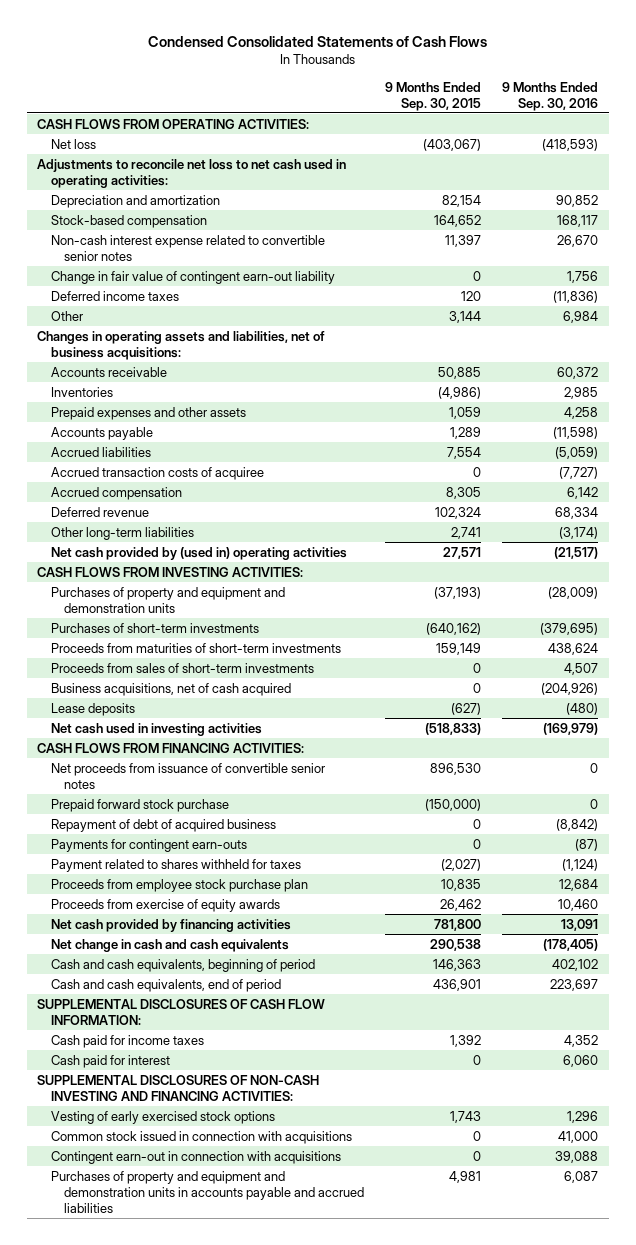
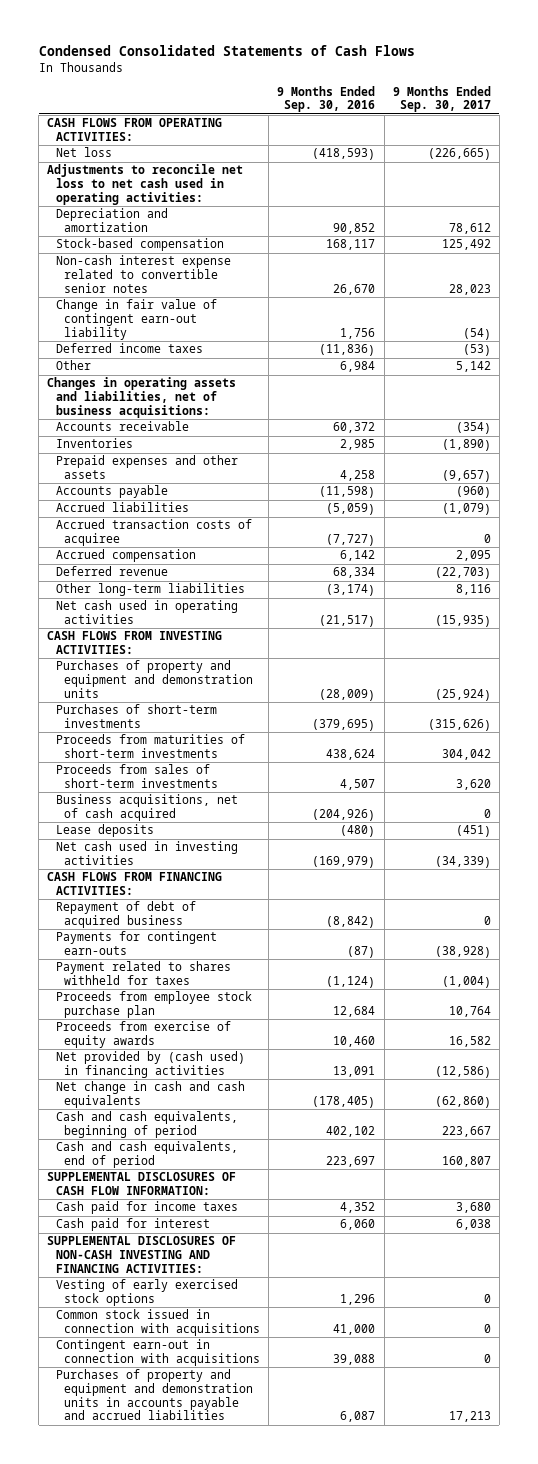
- | 9 Months Ended Sep. 30, 2015 | 9 Months Ended Sep. 30, 2016
+ | 9 Months Ended Sep. 30, 2016 | 9 Months Ended Sep. 30, 2017
- Net cash provided by (used in) operating activities | 27,571 | (21,517)
+ Net cash used in operating activities | (21,517) | (15,935)
- Net proceeds from issuance of convertible senior notes | 896,530 | 0
- Prepaid forward stock purchase | (150,000) | 0
- Net cash provided by financing activities | 781,800 | 13,091
+ Net provided by (cash used) in financing activities | 13,091 | (12,586)

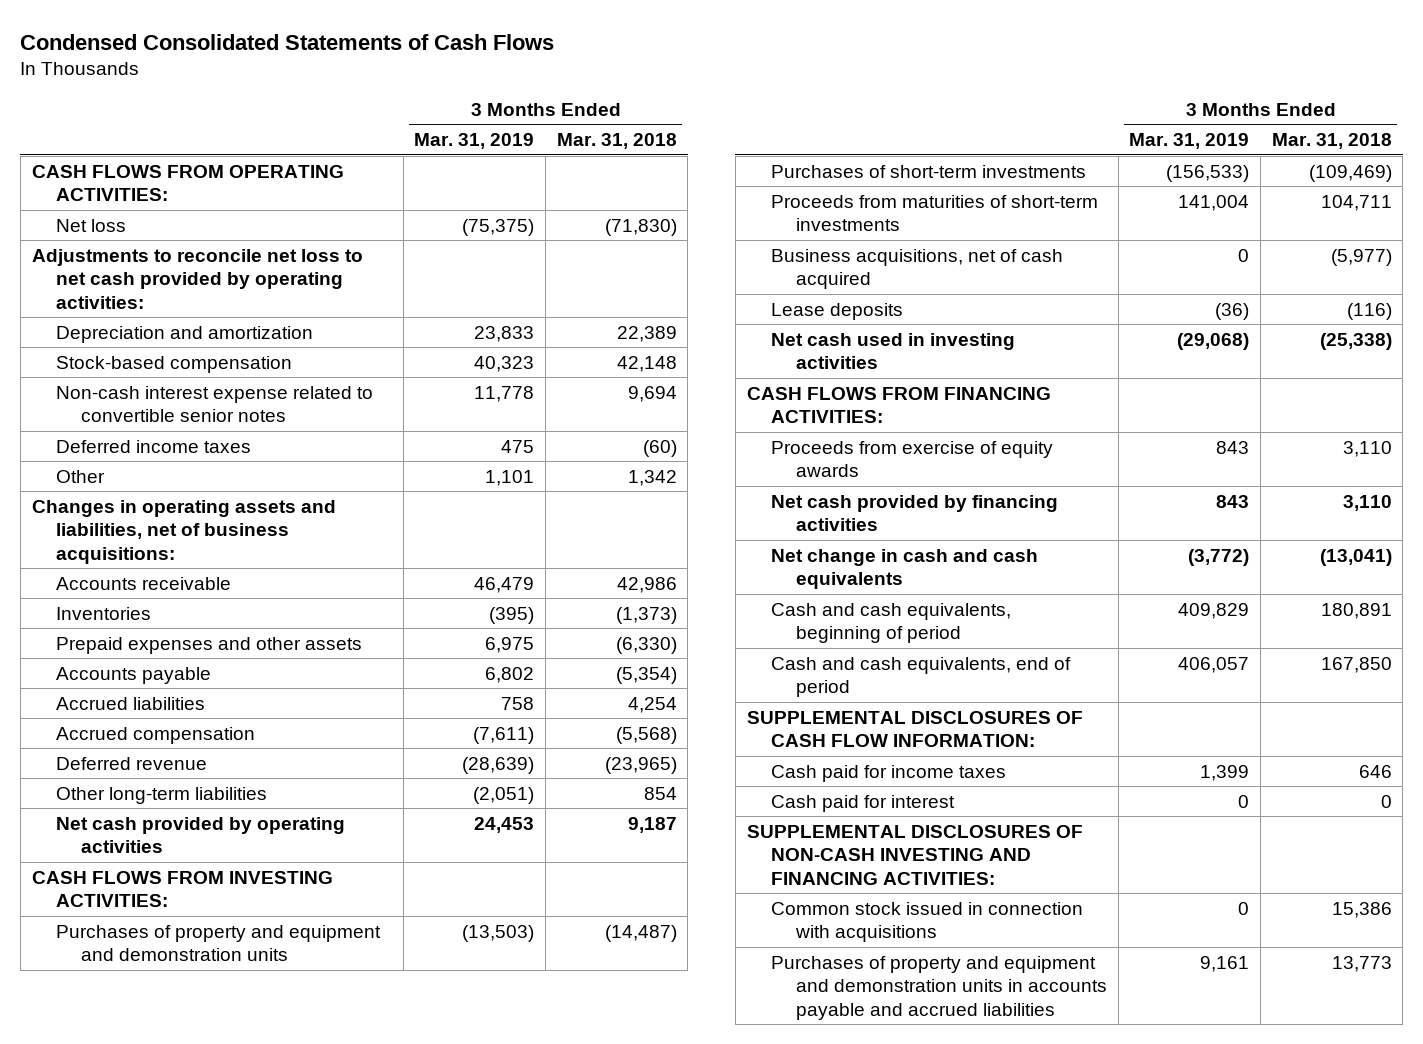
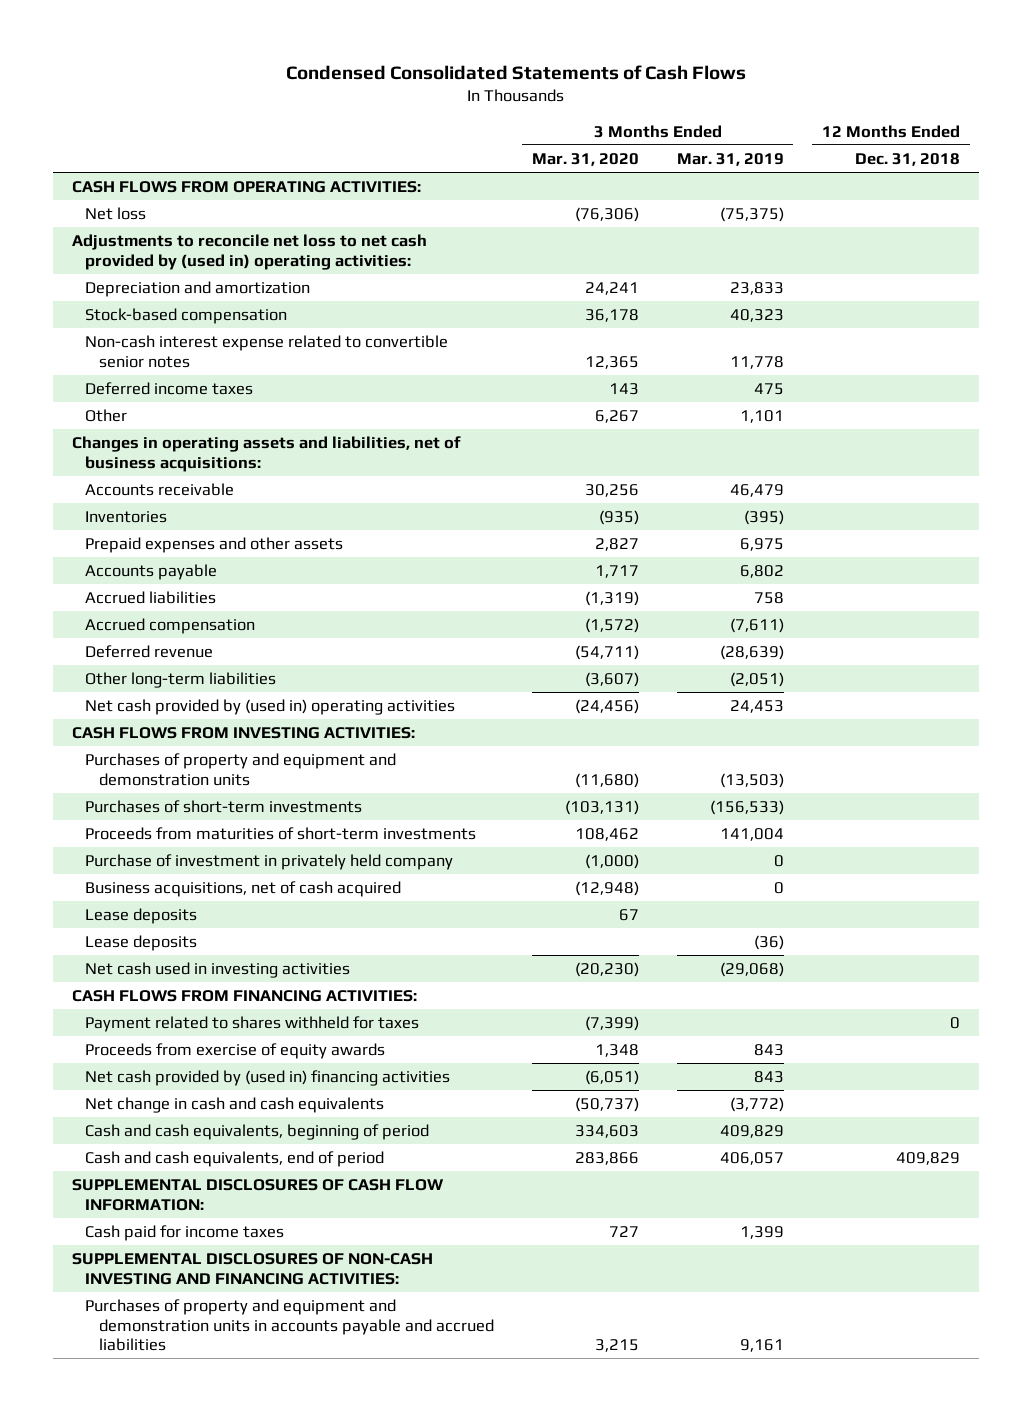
- | 3 Months Ended Mar. 31, 2019 | 3 Months Ended Mar. 31, 2018
+ | 3 Months Ended Mar. 31, 2020 | 3 Months Ended Mar. 31, 2019 | 12 Months Ended Dec. 31, 2018
- Adjustments to reconcile net loss to net cash provided by operating activities:
+ Adjustments to reconcile net loss to net cash provided by (used in) operating activities:
- Net cash provided by operating activities | 24,453 | 9,187
+ Net cash provided by (used in) operating activities | (24,456) | 24,453 |
+ Purchase of investment in privately held company | (1,000) | 0 |
+ Lease deposits | 67 | |
+ Payment related to shares withheld for taxes | (7,399) | | 0
- Net cash provided by financing activities | 843 | 3,110
+ Net cash provided by (used in) financing activities | (6,051) | 843 |
- Cash paid for interest | 0 | 0
- Common stock issued in connection with acquisitions | 0 | 15,386

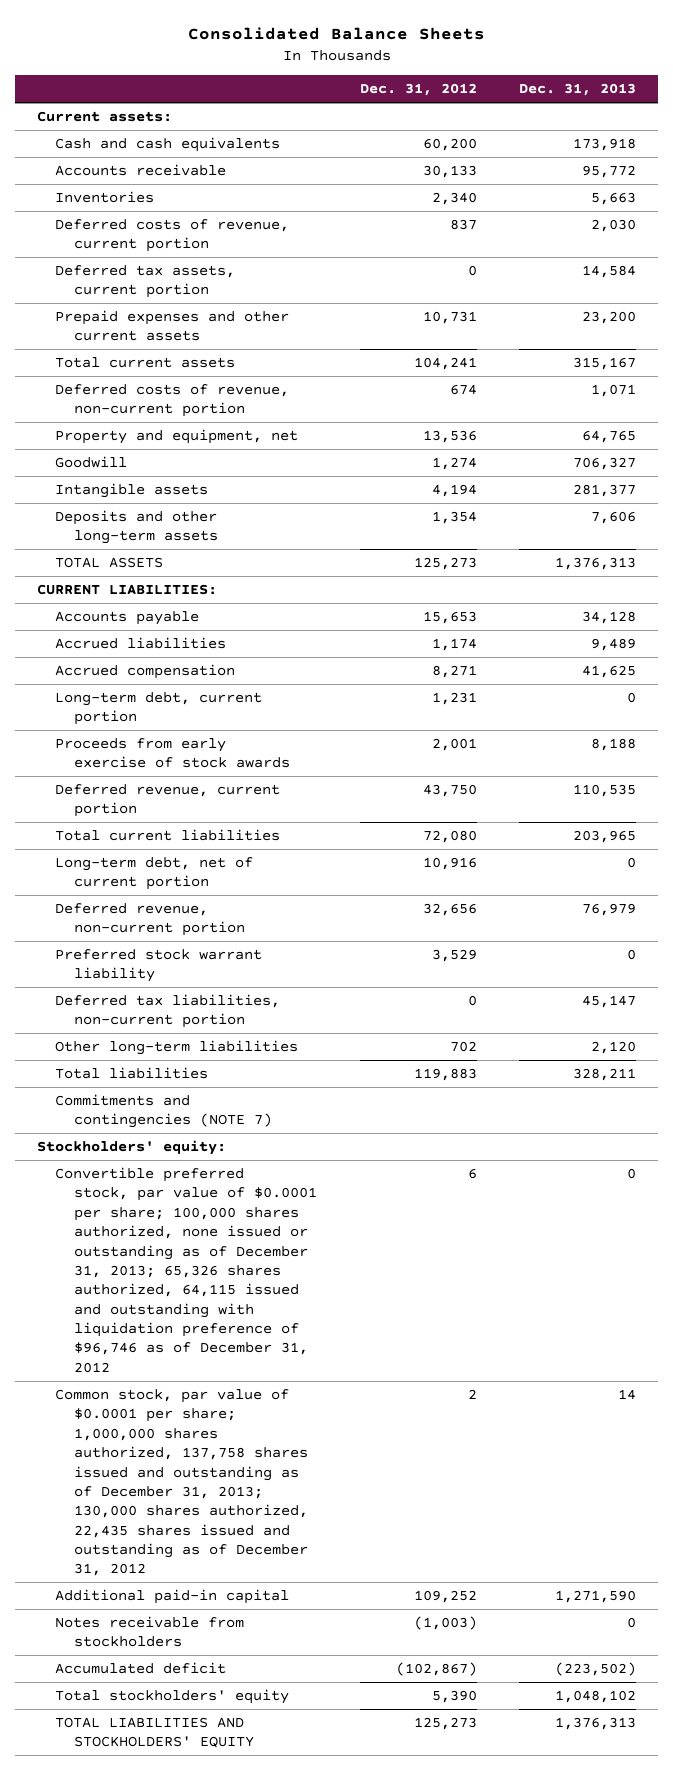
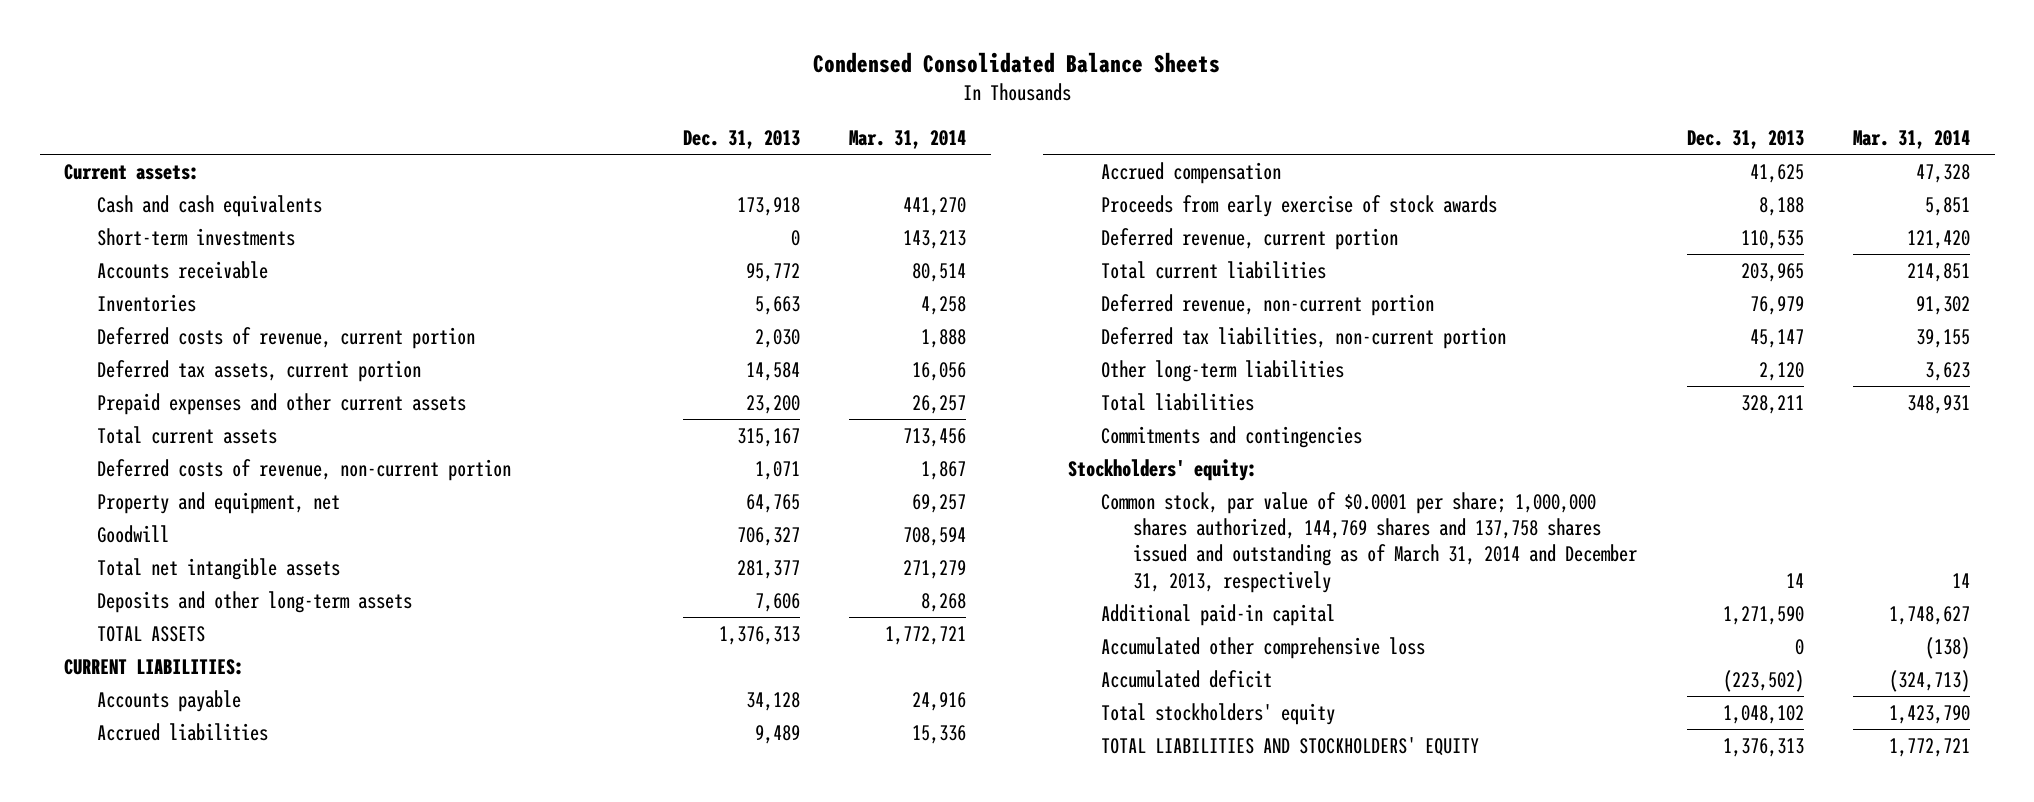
- Consolidated Balance Sheets
+ Condensed Consolidated Balance Sheets
- | Dec. 31, 2012 | Dec. 31, 2013
+ | Dec. 31, 2013 | Mar. 31, 2014
+ Short-term investments | 0 | 143,213
- Intangible assets | 4,194 | 281,377
+ Total net intangible assets | 281,377 | 271,279
- Long-term debt, current portion | 1,231 | 0
- Long-term debt, net of current portion | 10,916 | 0
- Preferred stock warrant liability | 3,529 | 0
- Commitments and contingencies (NOTE 7)
+ Commitments and contingencies
- Convertible preferred stock, par value of $0.0001 per share; 100,000 shares authorized, none issued or outstanding as of December 31, 2013; 65,326 shares authorized, 64,115 issued and outstanding with liquidation preference of $96,746 as of December 31, 2012 | 6 | 0
- Common stock, par value of $0.0001 per share; 1,000,000 shares authorized, 137,758 shares issued and outstanding as of December 31, 2013; 130,000 shares authorized, 22,435 shares issued and outstanding as of December 31, 2012 | 2 | 14
+ Common stock, par value of $0.0001 per share; 1,000,000 shares authorized, 144,769 shares and 137,758 shares issued and outstanding as of March 31, 2014 and December 31, 2013, respectively | 14 | 14
- Notes receivable from stockholders | (1,003) | 0
+ Accumulated other comprehensive loss | 0 | (138)

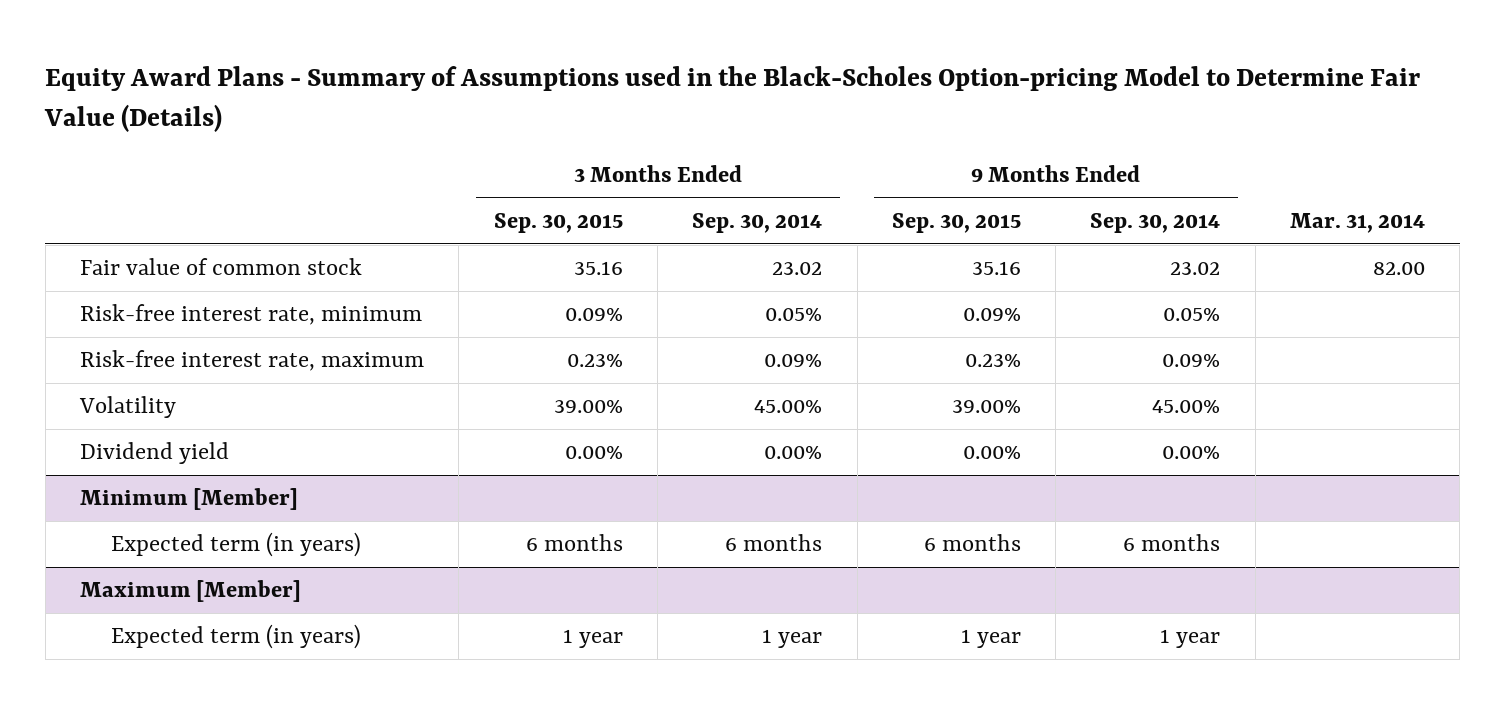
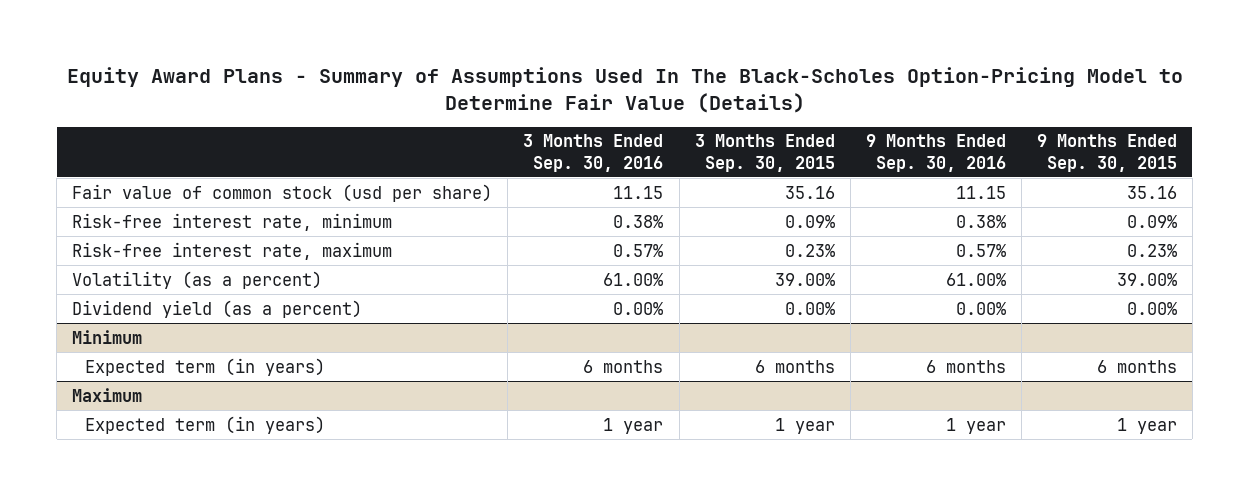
- Equity Award Plans - Summary of Assumptions used in the Black-Scholes Option-pricing Model to Determine Fair Value (Details)
+ Equity Award Plans - Summary of Assumptions Used In The Black-Scholes Option-Pricing Model to Determine Fair Value (Details)
- | 3 Months Ended Sep. 30, 2015 | 3 Months Ended Sep. 30, 2014 | 9 Months Ended Sep. 30, 2015 | 9 Months Ended Sep. 30, 2014 | Mar. 31, 2014
+ | 3 Months Ended Sep. 30, 2016 | 3 Months Ended Sep. 30, 2015 | 9 Months Ended Sep. 30, 2016 | 9 Months Ended Sep. 30, 2015
- Fair value of common stock | 35.16 | 23.02 | 35.16 | 23.02 | 82.00
+ Fair value of common stock (usd per share) | 11.15 | 35.16 | 11.15 | 35.16
- Volatility | 39.00% | 45.00% | 39.00% | 45.00% |
- Dividend yield | 0.00% | 0.00% | 0.00% | 0.00% |
- Minimum [Member]
+ Volatility (as a percent) | 61.00% | 39.00% | 61.00% | 39.00%
+ Dividend yield (as a percent) | 0.00% | 0.00% | 0.00% | 0.00%
+ Minimum
- Maximum [Member]
+ Maximum

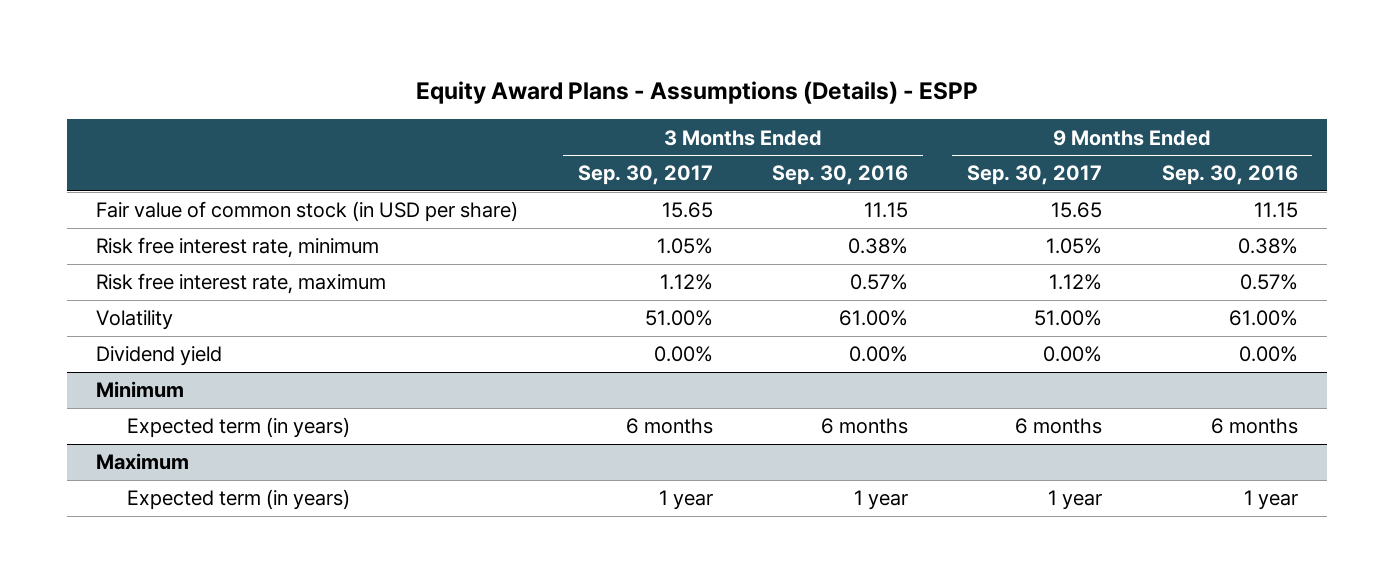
- Equity Award Plans - Summary of Assumptions Used In The Black-Scholes Option-Pricing Model to Determine Fair Value (Details)
+ Equity Award Plans - Assumptions (Details) - ESPP
- | 3 Months Ended Sep. 30, 2016 | 3 Months Ended Sep. 30, 2015 | 9 Months Ended Sep. 30, 2016 | 9 Months Ended Sep. 30, 2015
+ | 3 Months Ended Sep. 30, 2017 | 3 Months Ended Sep. 30, 2016 | 9 Months Ended Sep. 30, 2017 | 9 Months Ended Sep. 30, 2016
- Fair value of common stock (usd per share) | 11.15 | 35.16 | 11.15 | 35.16
- Risk-free interest rate, minimum | 0.38% | 0.09% | 0.38% | 0.09%
- Risk-free interest rate, maximum | 0.57% | 0.23% | 0.57% | 0.23%
- Volatility (as a percent) | 61.00% | 39.00% | 61.00% | 39.00%
- Dividend yield (as a percent) | 0.00% | 0.00% | 0.00% | 0.00%
+ Fair value of common stock (in USD per share) | 15.65 | 11.15 | 15.65 | 11.15
+ Risk free interest rate, minimum | 1.05% | 0.38% | 1.05% | 0.38%
+ Risk free interest rate, maximum | 1.12% | 0.57% | 1.12% | 0.57%
+ Volatility | 51.00% | 61.00% | 51.00% | 61.00%
+ Dividend yield | 0.00% | 0.00% | 0.00% | 0.00%

